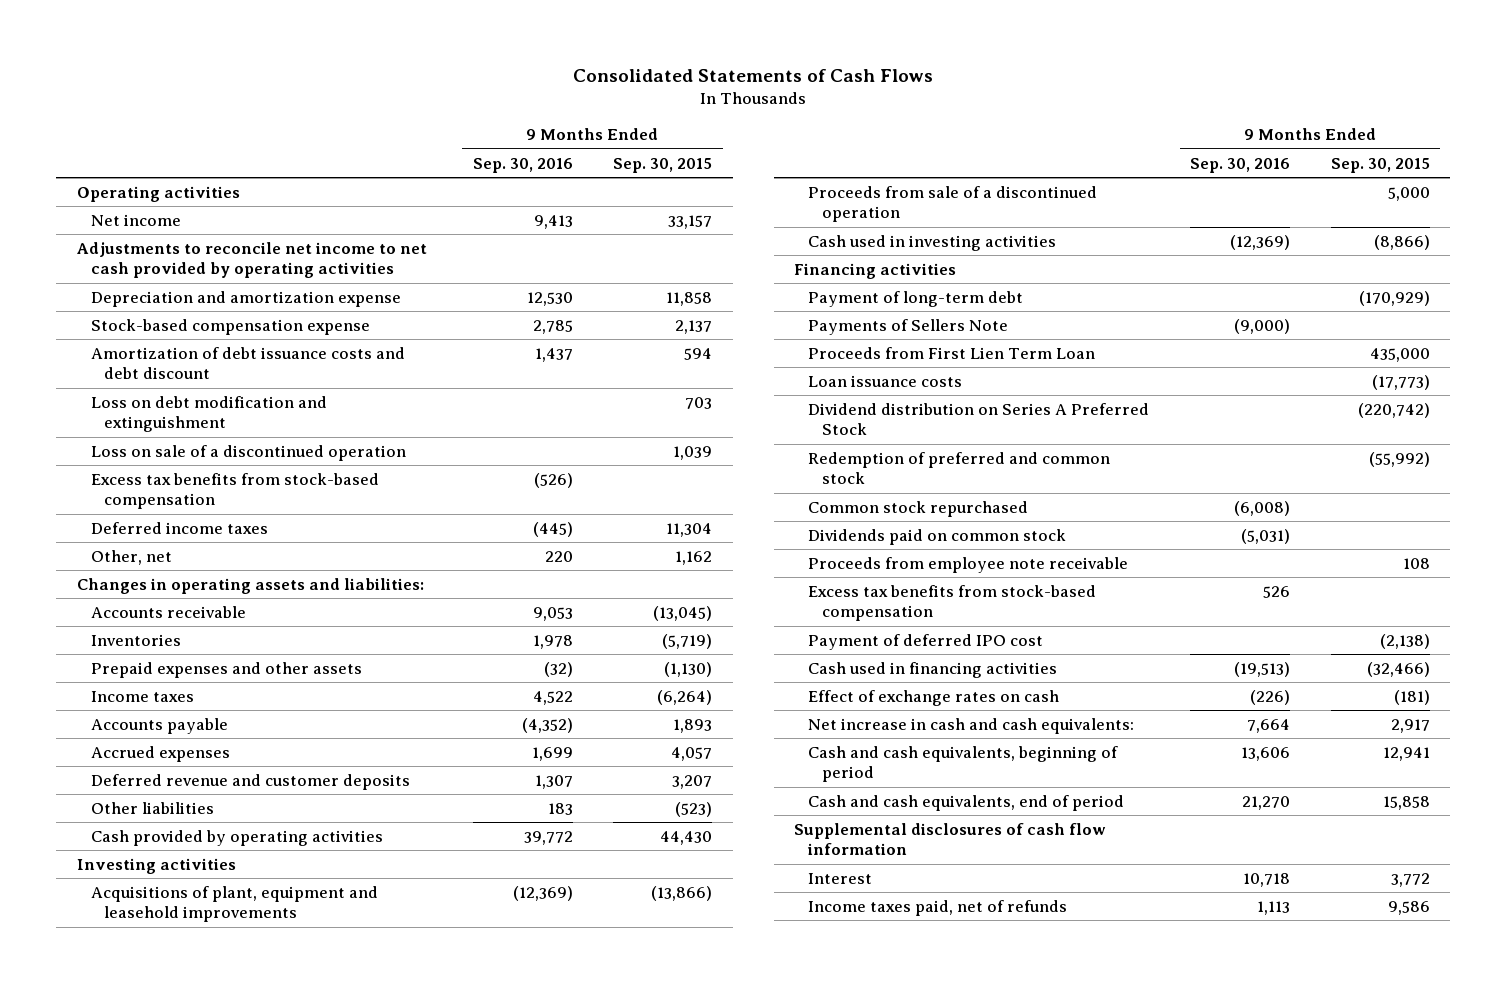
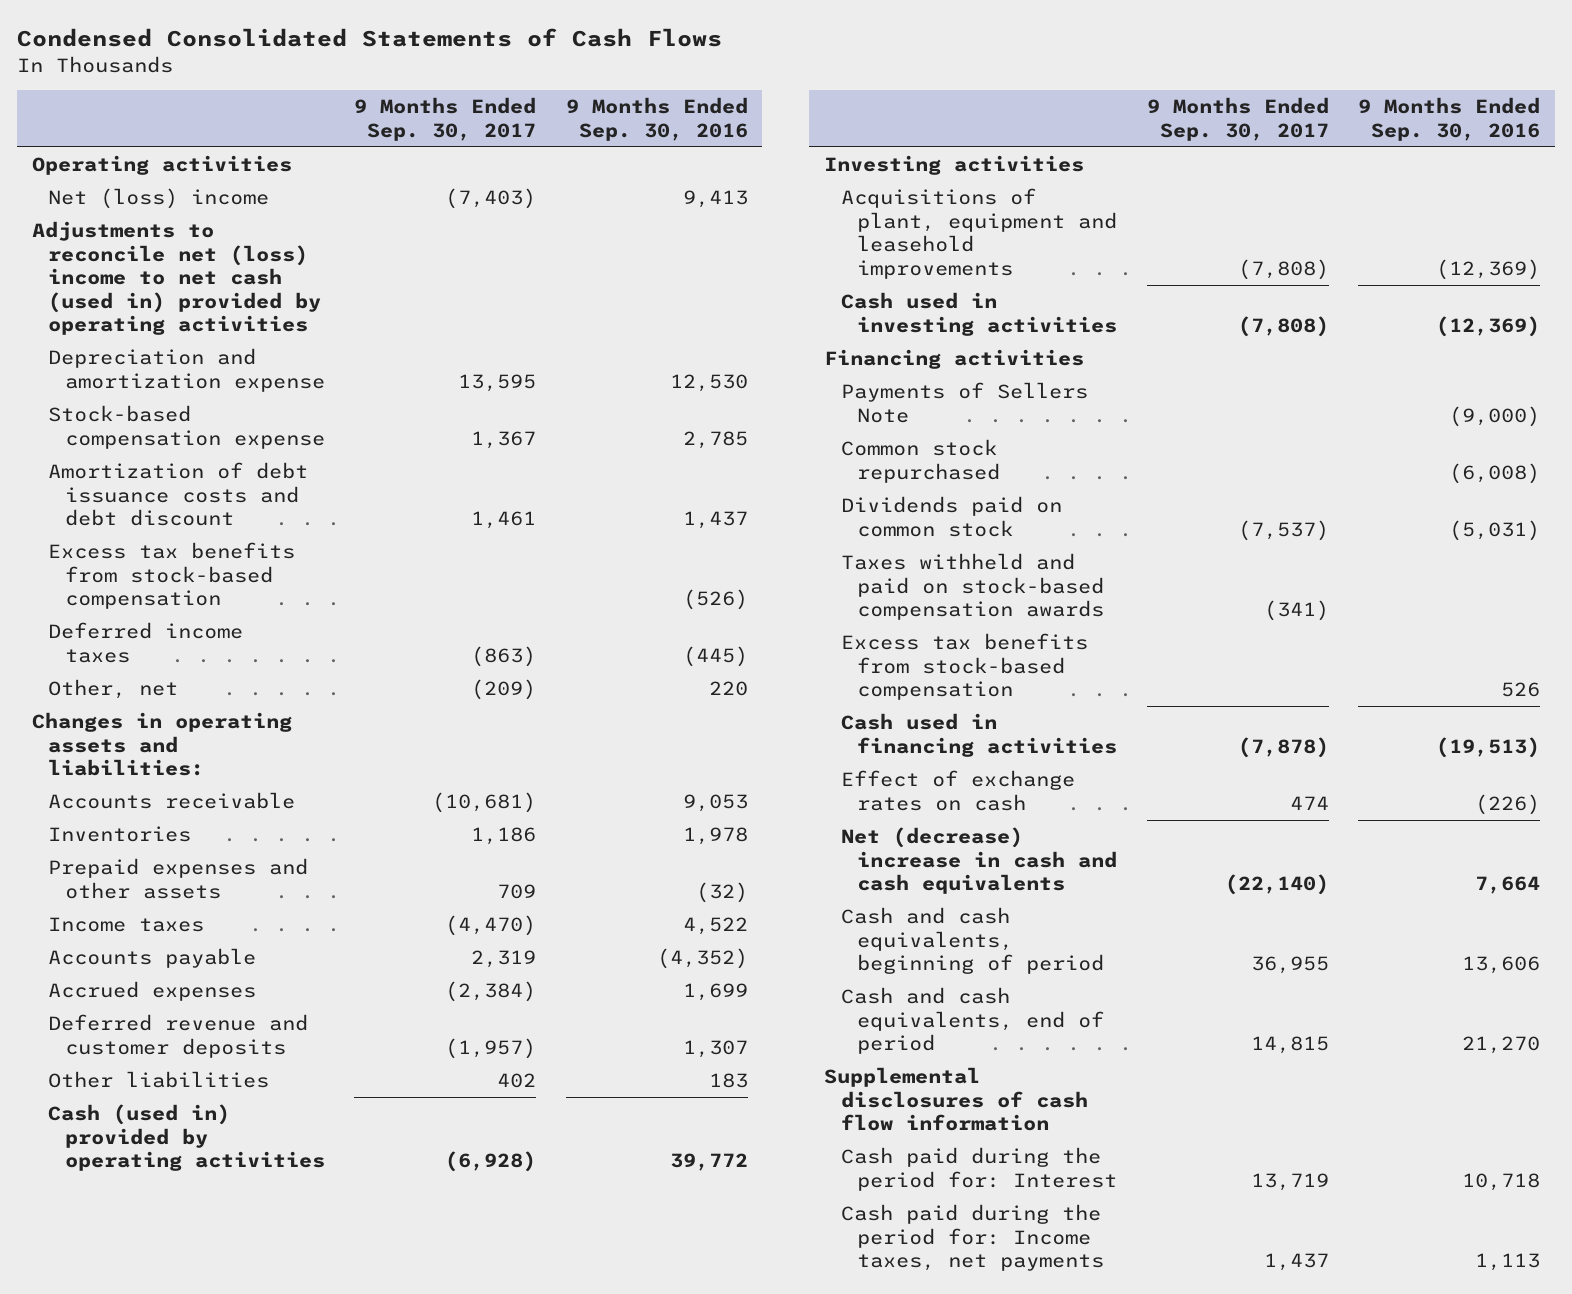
- Consolidated Statements of Cash Flows
+ Condensed Consolidated Statements of Cash Flows
- | 9 Months Ended Sep. 30, 2016 | 9 Months Ended Sep. 30, 2015
+ | 9 Months Ended Sep. 30, 2017 | 9 Months Ended Sep. 30, 2016
- Net income | 9,413 | 33,157
- Adjustments to reconcile net income to net cash provided by operating activities
+ Net (loss) income | (7,403) | 9,413
+ Adjustments to reconcile net (loss) income to net cash (used in) provided by operating activities
- Loss on debt modification and extinguishment | | 703
- Loss on sale of a discontinued operation | | 1,039
- Cash provided by operating activities | 39,772 | 44,430
+ Cash (used in) provided by operating activities | (6,928) | 39,772
- Proceeds from sale of a discontinued operation | | 5,000
- Payment of long-term debt | | (170,929)
- Proceeds from First Lien Term Loan | | 435,000
- Loan issuance costs | | (17,773)
- Dividend distribution on Series A Preferred Stock | | (220,742)
- Redemption of preferred and common stock | | (55,992)
- Proceeds from employee note receivable | | 108
+ Taxes withheld and paid on stock-based compensation awards | (341) |
- Payment of deferred IPO cost | | (2,138)
- Net increase in cash and cash equivalents: | 7,664 | 2,917
+ Net (decrease) increase in cash and cash equivalents | (22,140) | 7,664
- Interest | 10,718 | 3,772
- Income taxes paid, net of refunds | 1,113 | 9,586
+ Cash paid during the period for: Interest | 13,719 | 10,718
+ Cash paid during the period for: Income taxes, net payments | 1,437 | 1,113

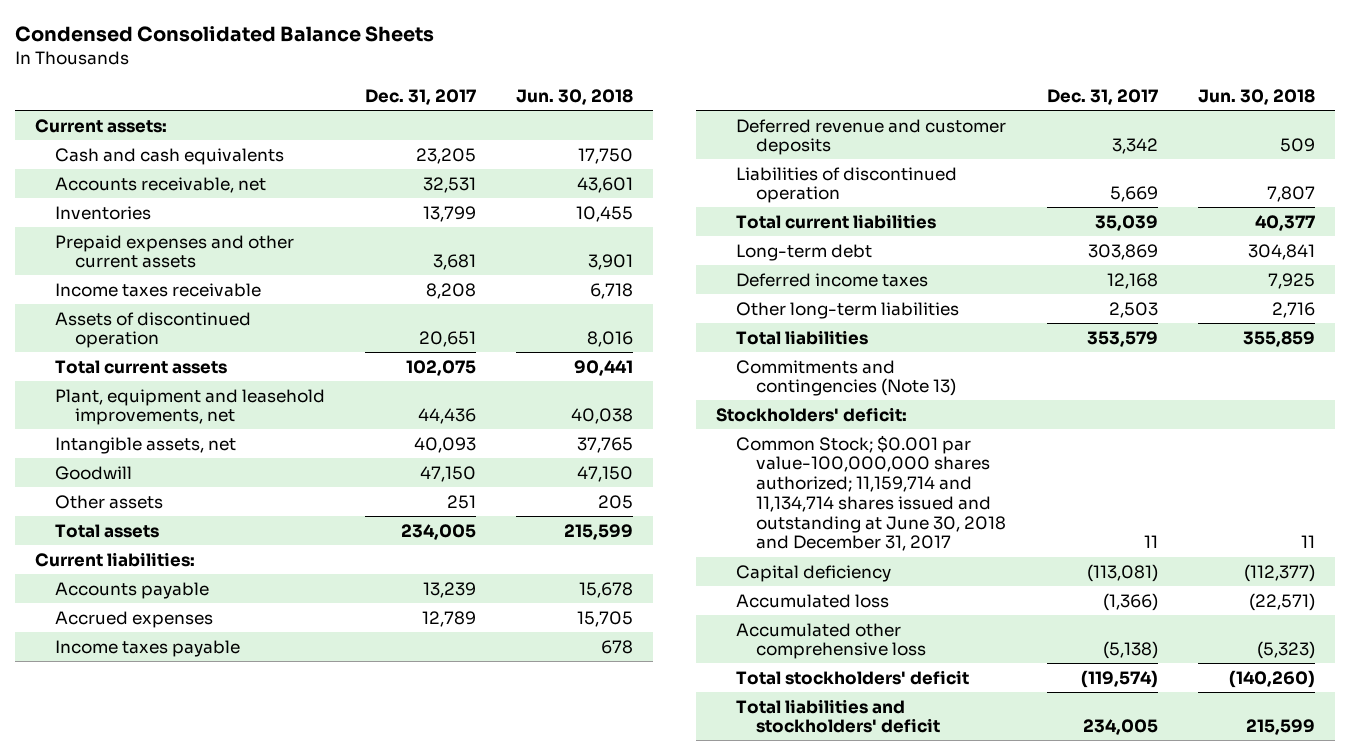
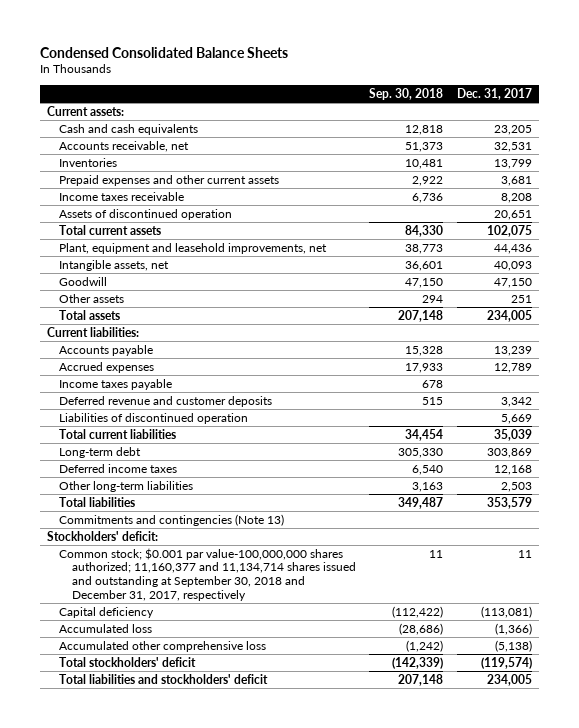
- | Dec. 31, 2017 | Jun. 30, 2018
+ | Sep. 30, 2018 | Dec. 31, 2017
- Common Stock; $0.001 par value-100,000,000 shares authorized; 11,159,714 and 11,134,714 shares issued and outstanding at June 30, 2018 and December 31, 2017 | 11 | 11
+ Common stock; $0.001 par value-100,000,000 shares authorized; 11,160,377 and 11,134,714 shares issued and outstanding at September 30, 2018 and December 31, 2017, respectively | 11 | 11

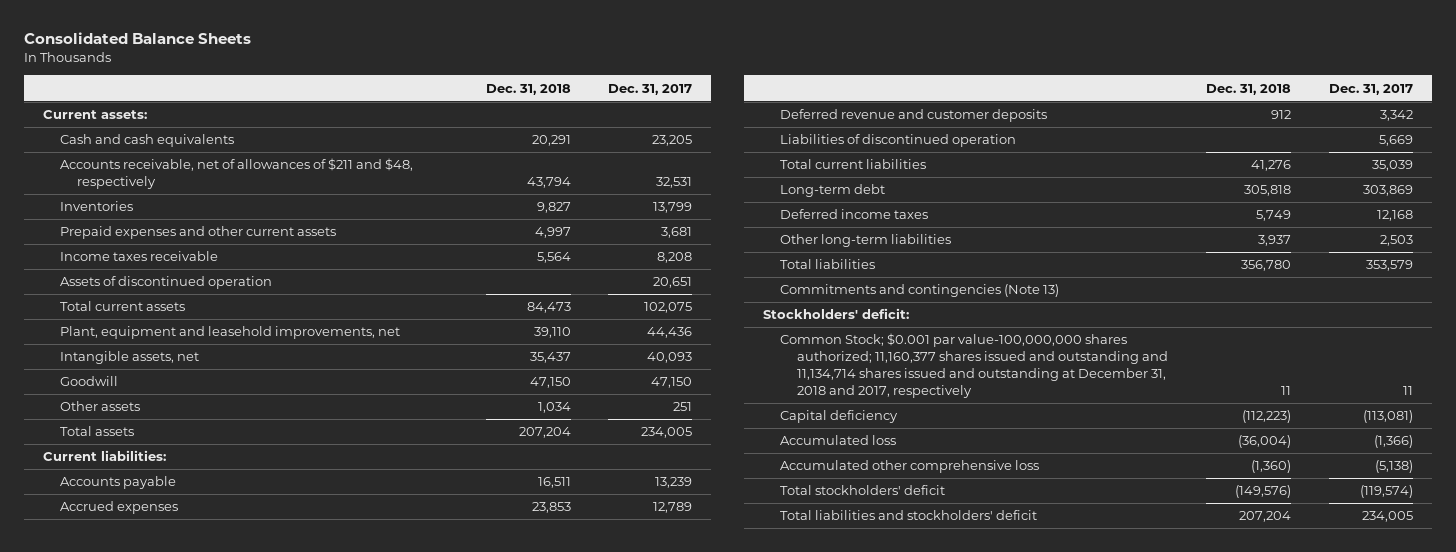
- Condensed Consolidated Balance Sheets
+ Consolidated Balance Sheets
- | Sep. 30, 2018 | Dec. 31, 2017
+ | Dec. 31, 2018 | Dec. 31, 2017
- Accounts receivable, net | 51,373 | 32,531
+ Accounts receivable, net of allowances of $211 and $48, respectively | 43,794 | 32,531
- Income taxes payable | 678 |
- Common stock; $0.001 par value-100,000,000 shares authorized; 11,160,377 and 11,134,714 shares issued and outstanding at September 30, 2018 and December 31, 2017, respectively | 11 | 11
+ Common Stock; $0.001 par value-100,000,000 shares authorized; 11,160,377 shares issued and outstanding and 11,134,714 shares issued and outstanding at December 31, 2018 and 2017, respectively | 11 | 11

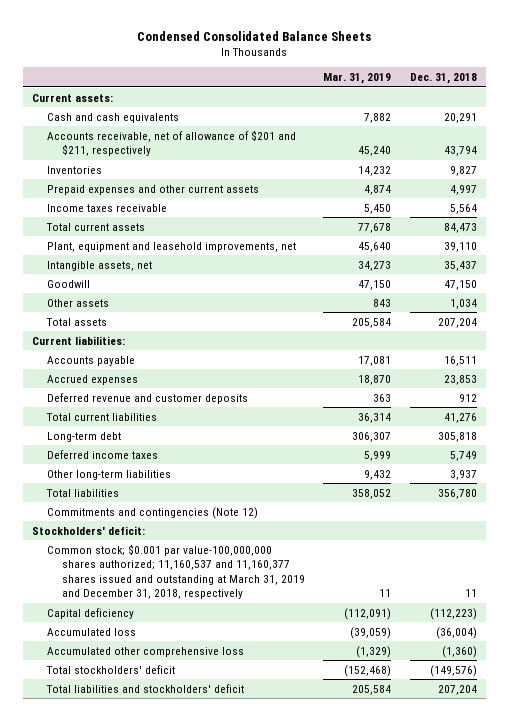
- Consolidated Balance Sheets
+ Condensed Consolidated Balance Sheets
- | Dec. 31, 2018 | Dec. 31, 2017
+ | Mar. 31, 2019 | Dec. 31, 2018
- Accounts receivable, net of allowances of $211 and $48, respectively | 43,794 | 32,531
+ Accounts receivable, net of allowance of $201 and $211, respectively | 45,240 | 43,794
- Assets of discontinued operation | | 20,651
- Liabilities of discontinued operation | | 5,669
- Commitments and contingencies (Note 13)
+ Commitments and contingencies (Note 12)
- Common Stock; $0.001 par value-100,000,000 shares authorized; 11,160,377 shares issued and outstanding and 11,134,714 shares issued and outstanding at December 31, 2018 and 2017, respectively | 11 | 11
+ Common stock; $0.001 par value-100,000,000 shares authorized; 11,160,537 and 11,160,377 shares issued and outstanding at March 31, 2019 and December 31, 2018, respectively | 11 | 11

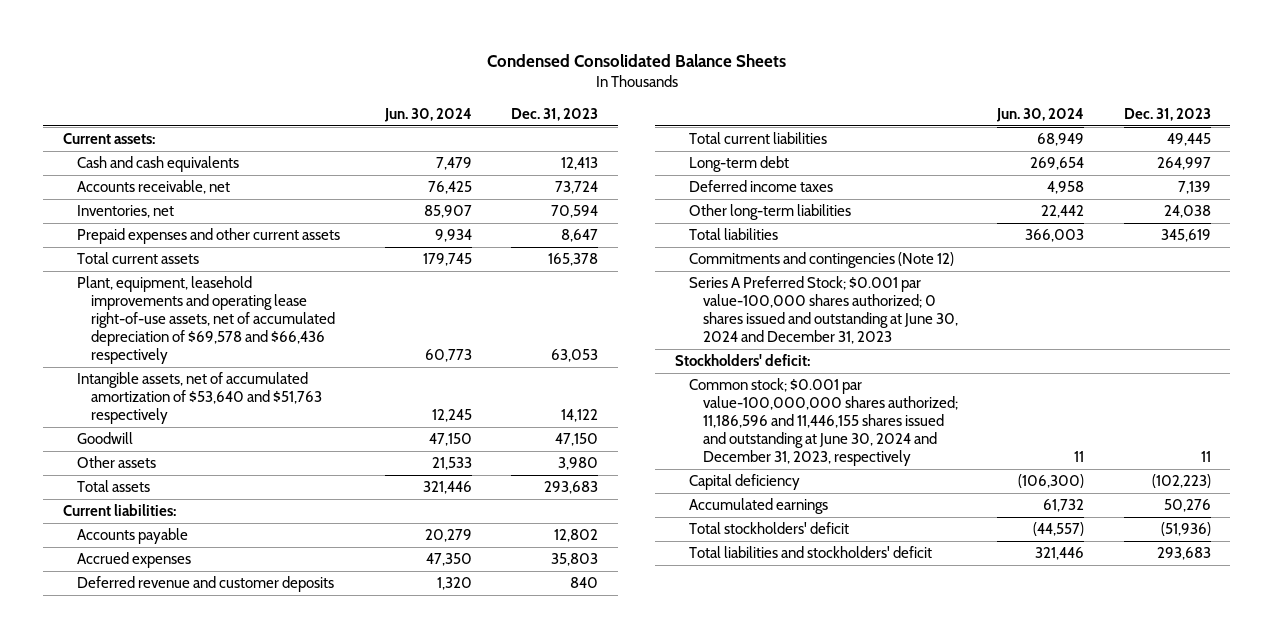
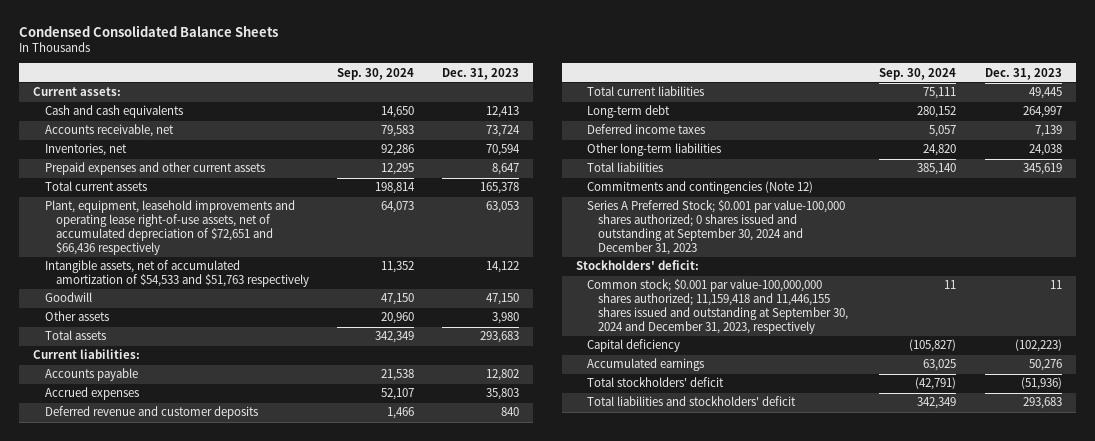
- | Jun. 30, 2024 | Dec. 31, 2023
+ | Sep. 30, 2024 | Dec. 31, 2023
- Plant, equipment, leasehold improvements and operating lease right-of-use assets, net of accumulated depreciation of $69,578 and $66,436 respectively | 60,773 | 63,053
- Intangible assets, net of accumulated amortization of $53,640 and $51,763 respectively | 12,245 | 14,122
+ Plant, equipment, leasehold improvements and operating lease right-of-use assets, net of accumulated depreciation of $72,651 and $66,436 respectively | 64,073 | 63,053
+ Intangible assets, net of accumulated amortization of $54,533 and $51,763 respectively | 11,352 | 14,122
- Series A Preferred Stock; $0.001 par value-100,000 shares authorized; 0 shares issued and outstanding at June 30, 2024 and December 31, 2023
+ Series A Preferred Stock; $0.001 par value-100,000 shares authorized; 0 shares issued and outstanding at September 30, 2024 and December 31, 2023
- Common stock; $0.001 par value-100,000,000 shares authorized; 11,186,596 and 11,446,155 shares issued and outstanding at June 30, 2024 and December 31, 2023, respectively | 11 | 11
+ Common stock; $0.001 par value-100,000,000 shares authorized; 11,159,418 and 11,446,155 shares issued and outstanding at September 30, 2024 and December 31, 2023, respectively | 11 | 11

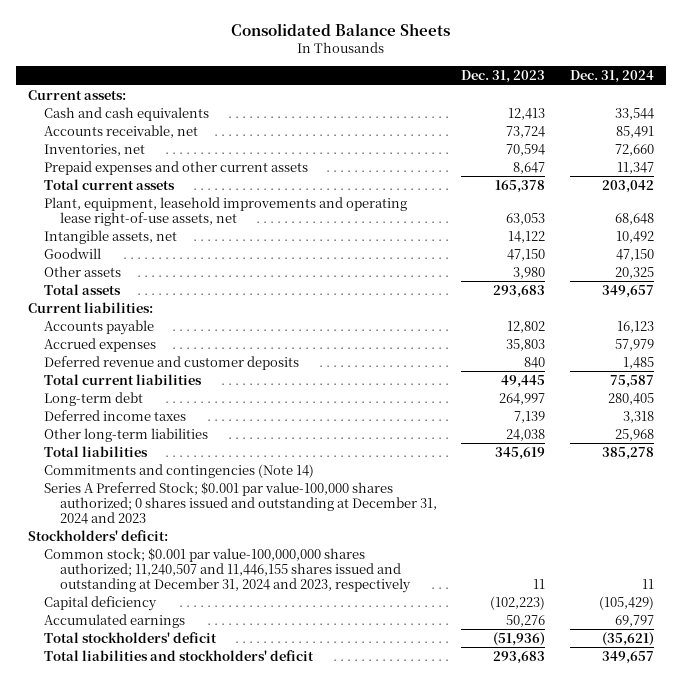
- Condensed Consolidated Balance Sheets
+ Consolidated Balance Sheets
- | Sep. 30, 2024 | Dec. 31, 2023
+ | Dec. 31, 2023 | Dec. 31, 2024
- Plant, equipment, leasehold improvements and operating lease right-of-use assets, net of accumulated depreciation of $72,651 and $66,436 respectively | 64,073 | 63,053
- Intangible assets, net of accumulated amortization of $54,533 and $51,763 respectively | 11,352 | 14,122
+ Plant, equipment, leasehold improvements and operating lease right-of-use assets, net | 63,053 | 68,648
+ Intangible assets, net | 14,122 | 10,492
- Commitments and contingencies (Note 12)
- Series A Preferred Stock; $0.001 par value-100,000 shares authorized; 0 shares issued and outstanding at September 30, 2024 and December 31, 2023
+ Commitments and contingencies (Note 14)
+ Series A Preferred Stock; $0.001 par value-100,000 shares authorized; 0 shares issued and outstanding at December 31, 2024 and 2023
- Common stock; $0.001 par value-100,000,000 shares authorized; 11,159,418 and 11,446,155 shares issued and outstanding at September 30, 2024 and December 31, 2023, respectively | 11 | 11
+ Common stock; $0.001 par value-100,000,000 shares authorized; 11,240,507 and 11,446,155 shares issued and outstanding at December 31, 2024 and 2023, respectively | 11 | 11

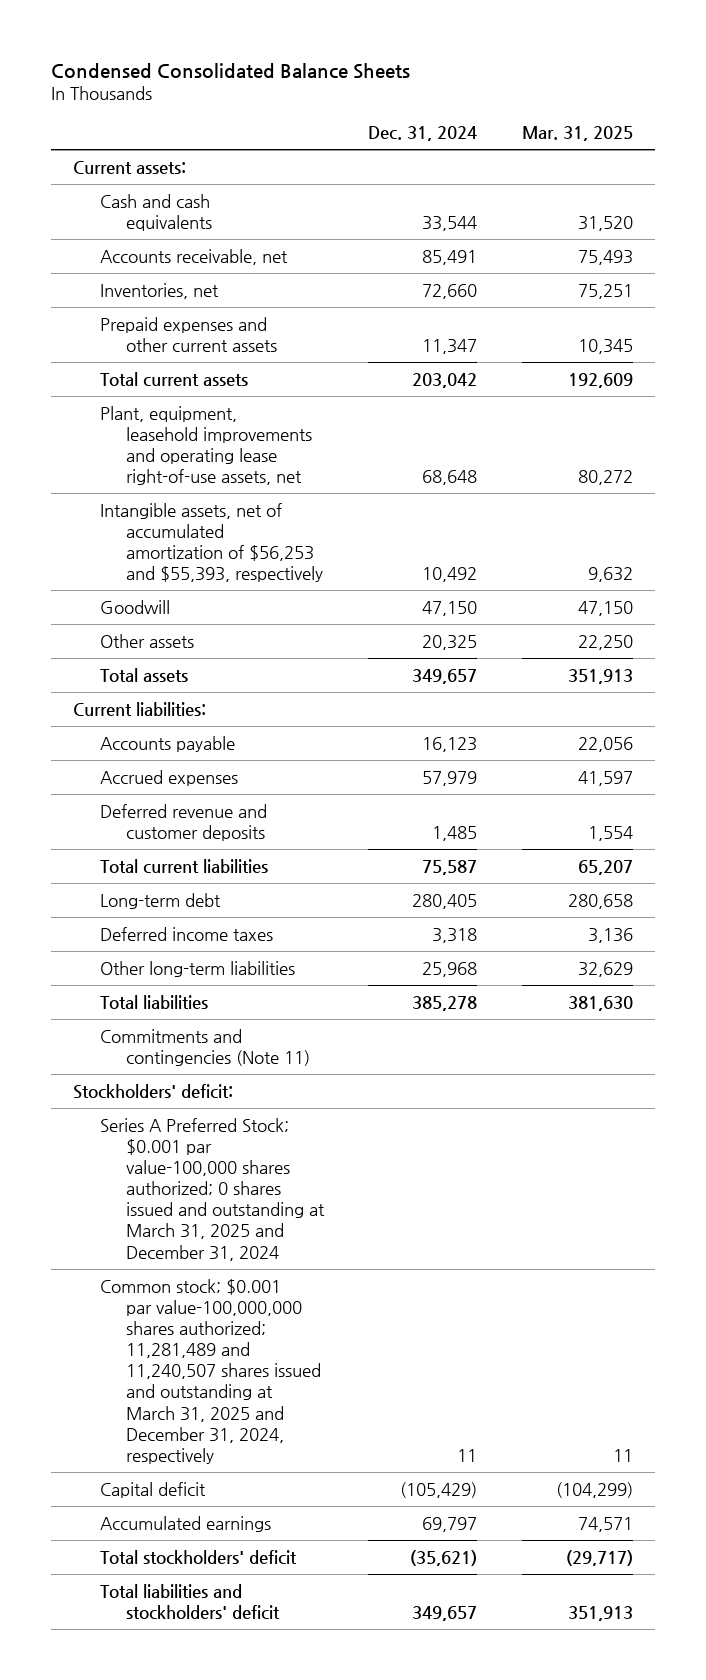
- Consolidated Balance Sheets
+ Condensed Consolidated Balance Sheets
- | Dec. 31, 2023 | Dec. 31, 2024
+ | Dec. 31, 2024 | Mar. 31, 2025
- Intangible assets, net | 14,122 | 10,492
+ Intangible assets, net of accumulated amortization of $56,253 and $55,393, respectively | 10,492 | 9,632
- Commitments and contingencies (Note 14)
- Series A Preferred Stock; $0.001 par value-100,000 shares authorized; 0 shares issued and outstanding at December 31, 2024 and 2023
+ Commitments and contingencies (Note 11)
- Common stock; $0.001 par value-100,000,000 shares authorized; 11,240,507 and 11,446,155 shares issued and outstanding at December 31, 2024 and 2023, respectively | 11 | 11
- Capital deficiency | (102,223) | (105,429)
+ Series A Preferred Stock; $0.001 par value-100,000 shares authorized; 0 shares issued and outstanding at March 31, 2025 and December 31, 2024
+ Common stock; $0.001 par value-100,000,000 shares authorized; 11,281,489 and 11,240,507 shares issued and outstanding at March 31, 2025 and December 31, 2024, respectively | 11 | 11
+ Capital deficit | (105,429) | (104,299)

